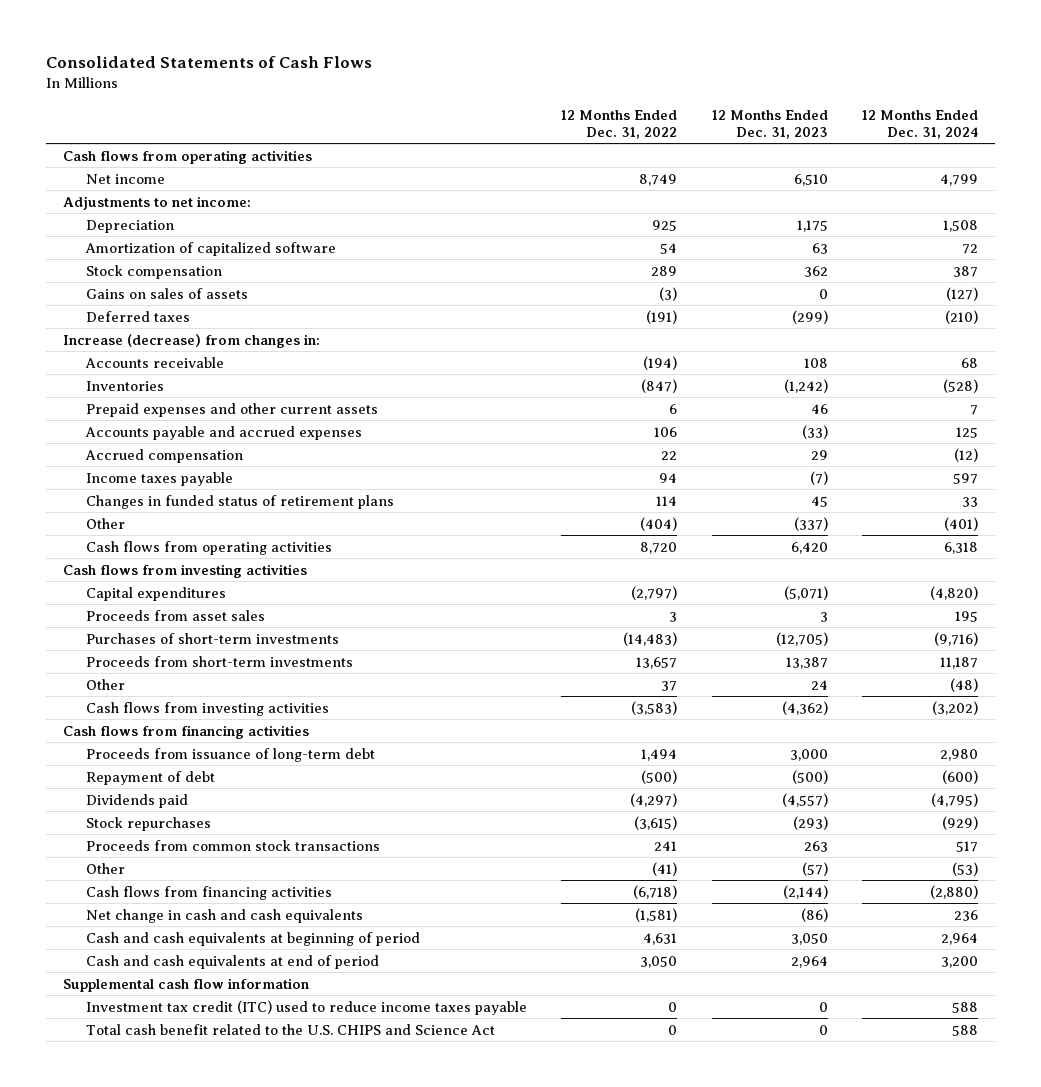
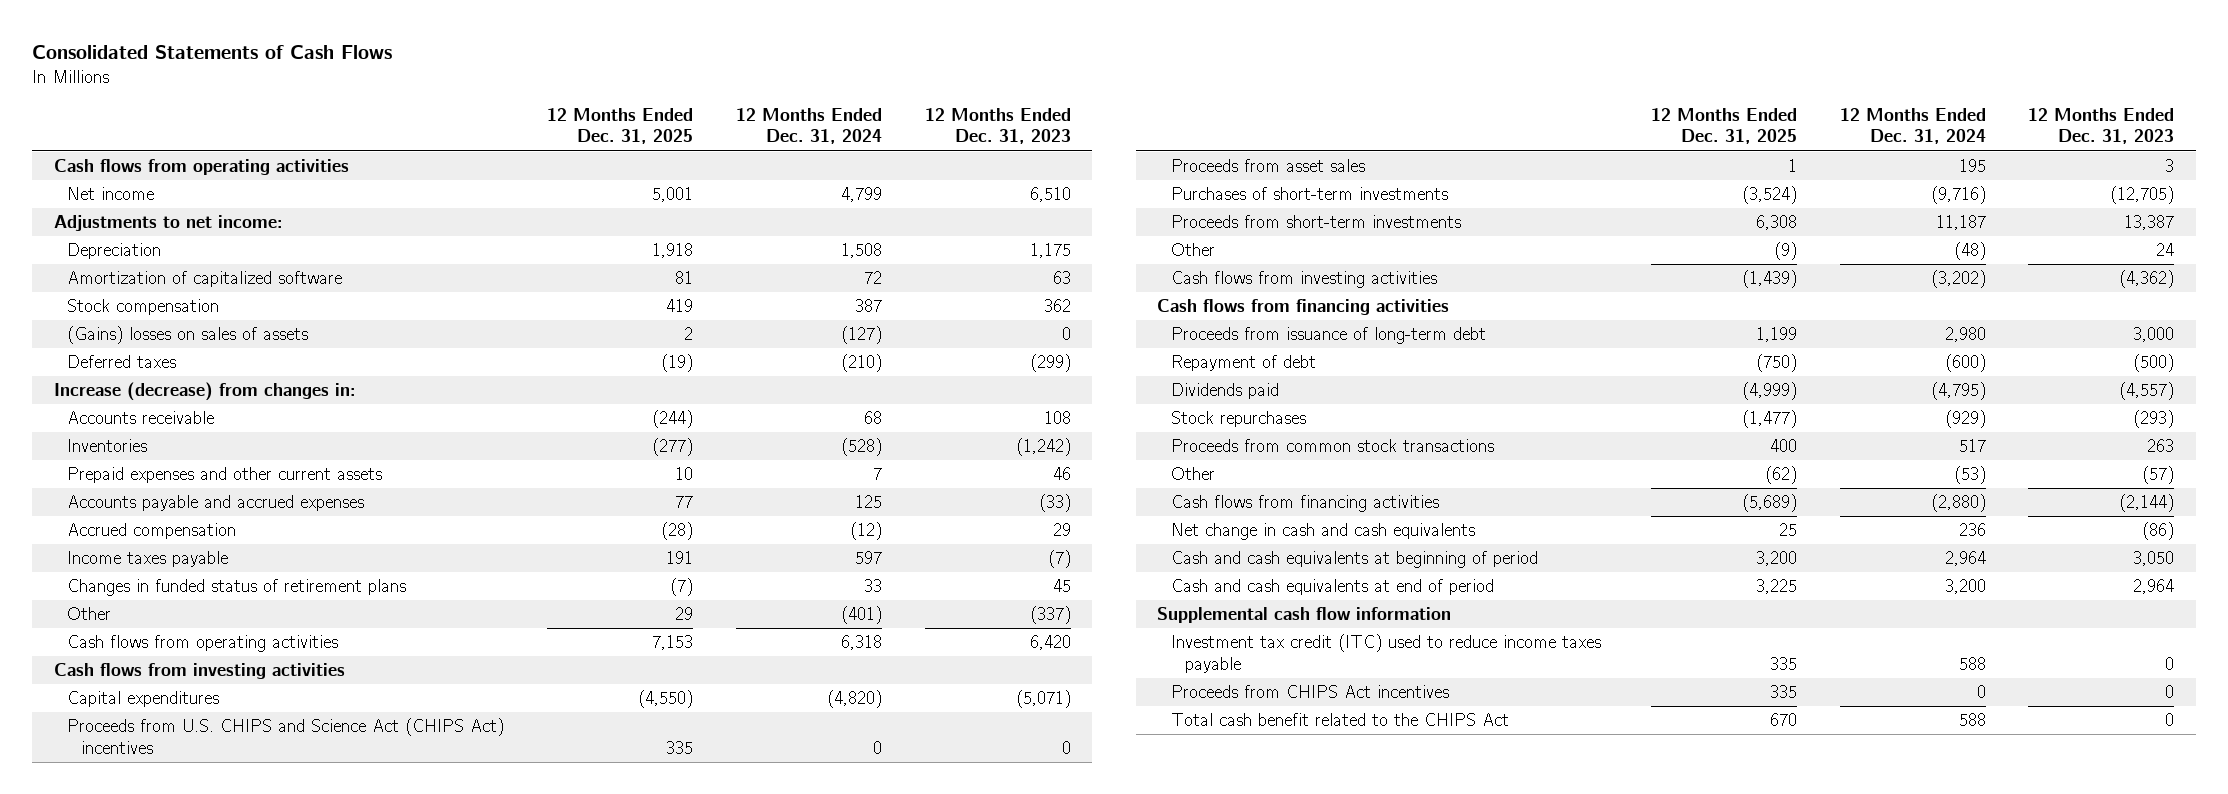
- | 12 Months Ended Dec. 31, 2022 | 12 Months Ended Dec. 31, 2023 | 12 Months Ended Dec. 31, 2024
+ | 12 Months Ended Dec. 31, 2025 | 12 Months Ended Dec. 31, 2024 | 12 Months Ended Dec. 31, 2023
- Gains on sales of assets | (3) | 0 | (127)
+ (Gains) losses on sales of assets | 2 | (127) | 0
+ Proceeds from U.S. CHIPS and Science Act (CHIPS Act) incentives | 335 | 0 | 0
- Total cash benefit related to the U.S. CHIPS and Science Act | 0 | 0 | 588
+ Proceeds from CHIPS Act incentives | 335 | 0 | 0
+ Total cash benefit related to the CHIPS Act | 670 | 588 | 0

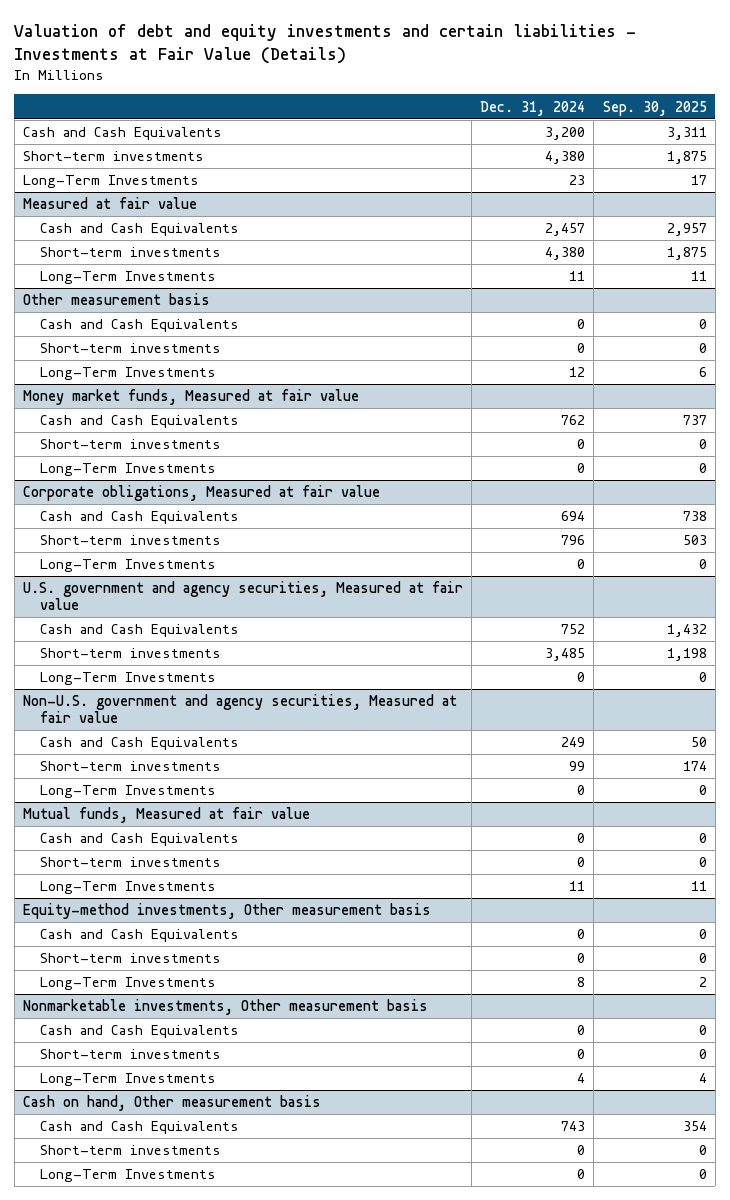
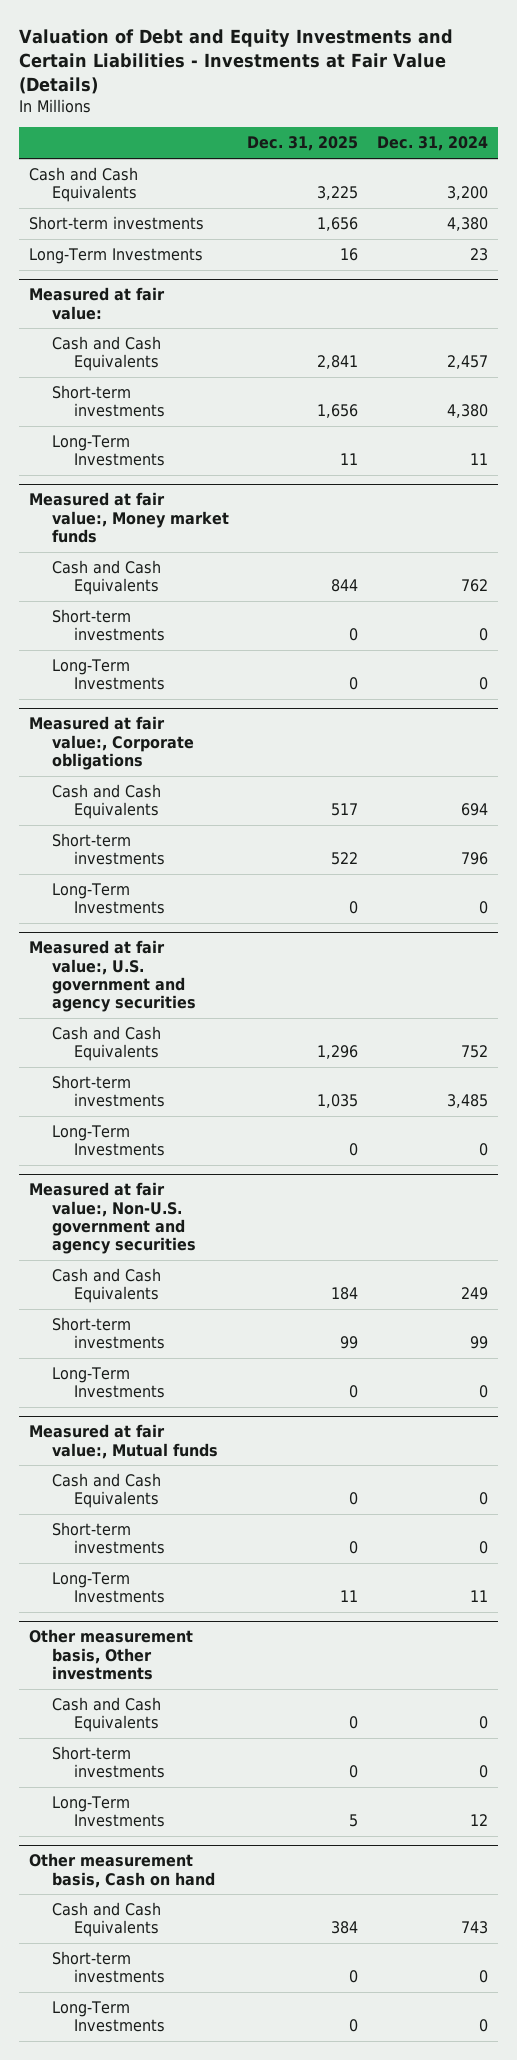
- Valuation of debt and equity investments and certain liabilities - Investments at Fair Value (Details)
+ Valuation of Debt and Equity Investments and Certain Liabilities - Investments at Fair Value (Details)
- | Dec. 31, 2024 | Sep. 30, 2025
+ | Dec. 31, 2025 | Dec. 31, 2024
- Measured at fair value
+ Measured at fair value:
- Other measurement basis
- Cash and Cash Equivalents | 0 | 0
- Short-term investments | 0 | 0
- Long-Term Investments | 12 | 6
- Money market funds, Measured at fair value
+ Measured at fair value:, Money market funds
- Corporate obligations, Measured at fair value
+ Measured at fair value:, Corporate obligations
- U.S. government and agency securities, Measured at fair value
+ Measured at fair value:, U.S. government and agency securities
- Non-U.S. government and agency securities, Measured at fair value
+ Measured at fair value:, Non-U.S. government and agency securities
- Mutual funds, Measured at fair value
+ Measured at fair value:, Mutual funds
- Equity-method investments, Other measurement basis
- Cash and Cash Equivalents | 0 | 0
- Short-term investments | 0 | 0
- Long-Term Investments | 8 | 2
- Nonmarketable investments, Other measurement basis
+ Other measurement basis, Other investments
- Long-Term Investments | 4 | 4
- Cash on hand, Other measurement basis
+ Long-Term Investments | 5 | 12
+ Other measurement basis, Cash on hand

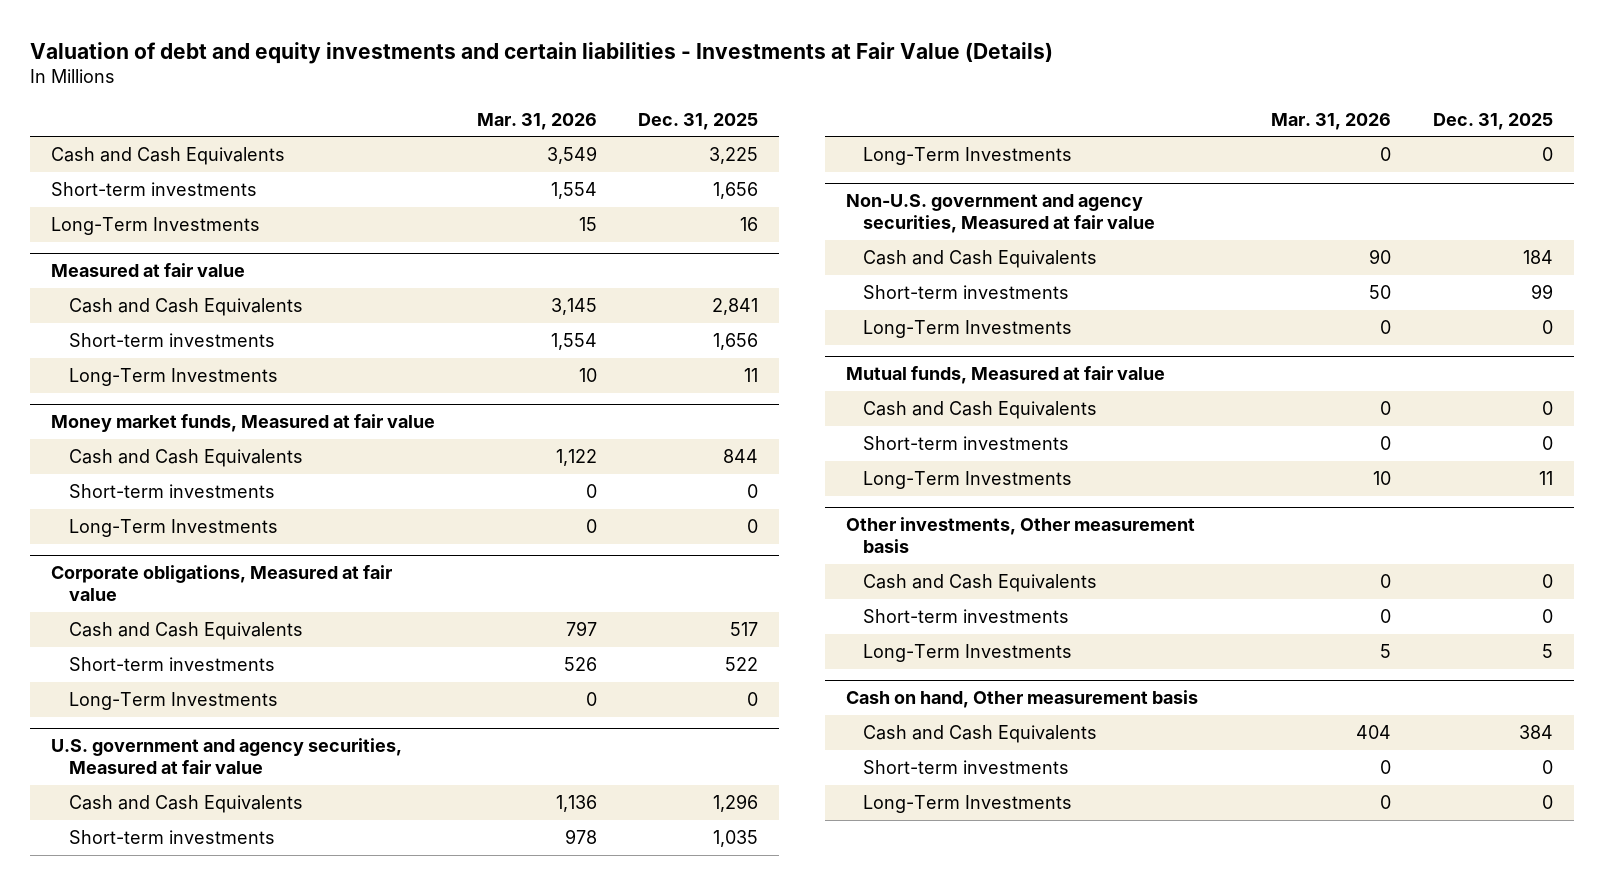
- Valuation of Debt and Equity Investments and Certain Liabilities - Investments at Fair Value (Details)
+ Valuation of debt and equity investments and certain liabilities - Investments at Fair Value (Details)
- | Dec. 31, 2025 | Dec. 31, 2024
+ | Mar. 31, 2026 | Dec. 31, 2025
- Measured at fair value:
+ Measured at fair value
- Measured at fair value:, Money market funds
+ Money market funds, Measured at fair value
- Measured at fair value:, Corporate obligations
+ Corporate obligations, Measured at fair value
- Measured at fair value:, U.S. government and agency securities
+ U.S. government and agency securities, Measured at fair value
- Measured at fair value:, Non-U.S. government and agency securities
+ Non-U.S. government and agency securities, Measured at fair value
- Measured at fair value:, Mutual funds
+ Mutual funds, Measured at fair value
- Other measurement basis, Other investments
+ Other investments, Other measurement basis
- Other measurement basis, Cash on hand
+ Cash on hand, Other measurement basis

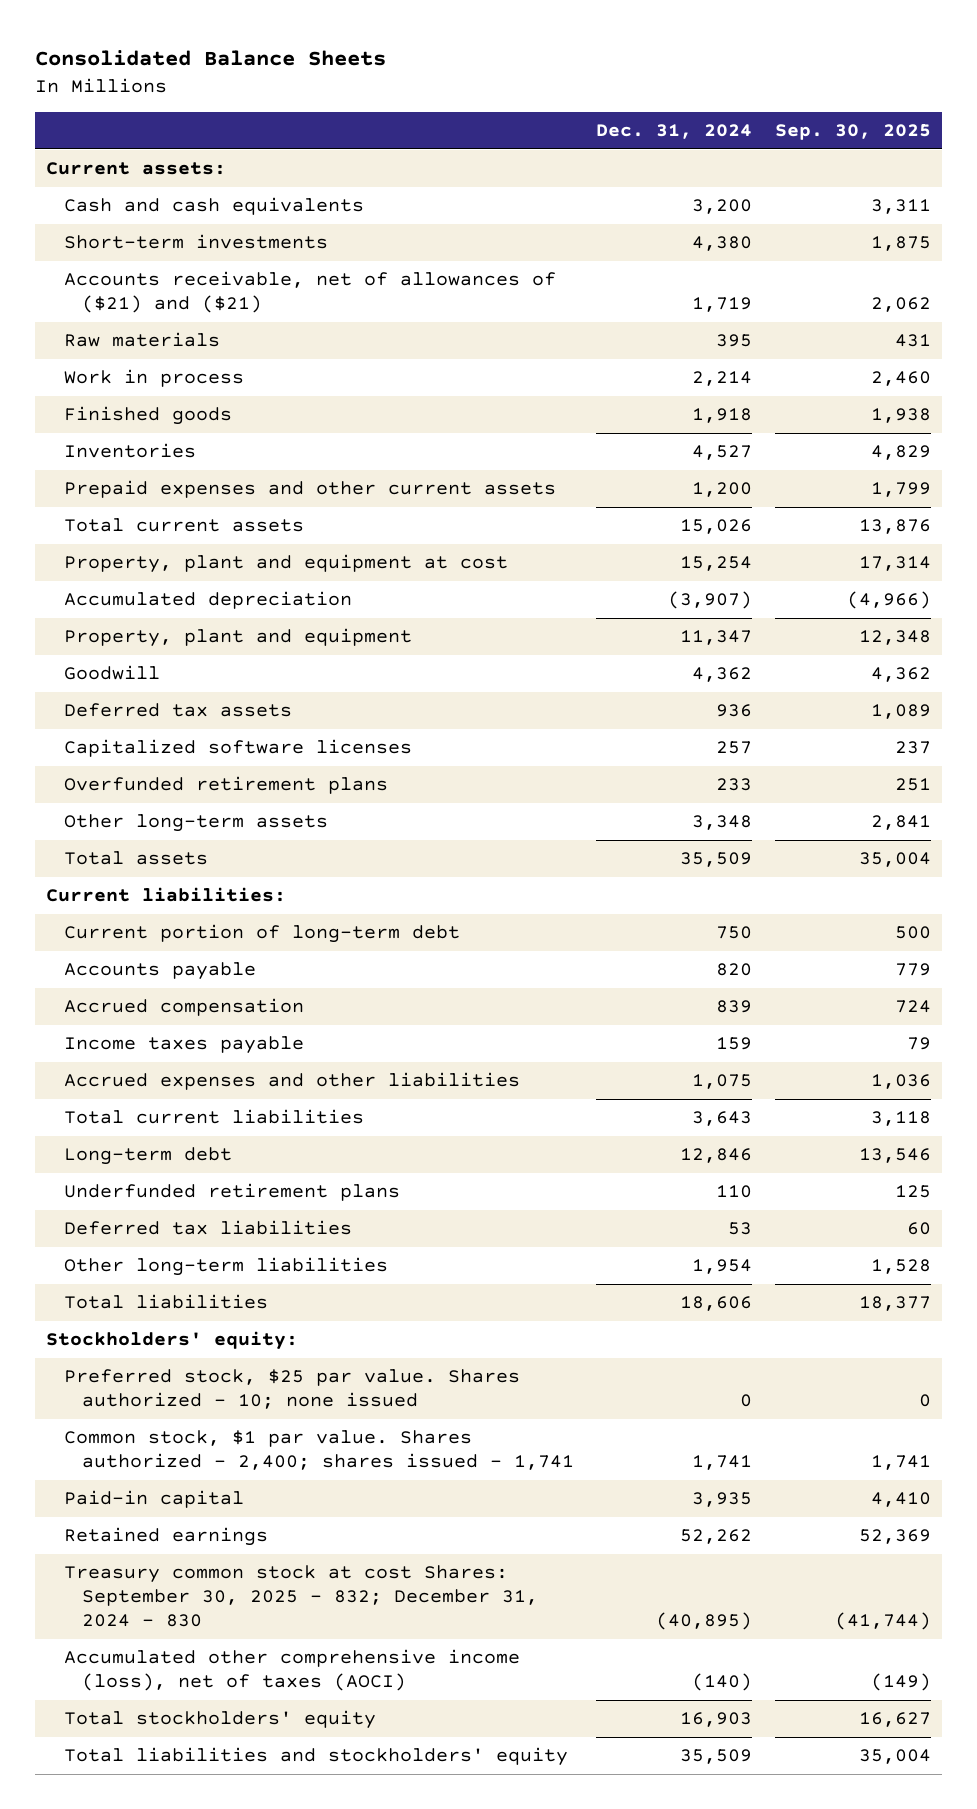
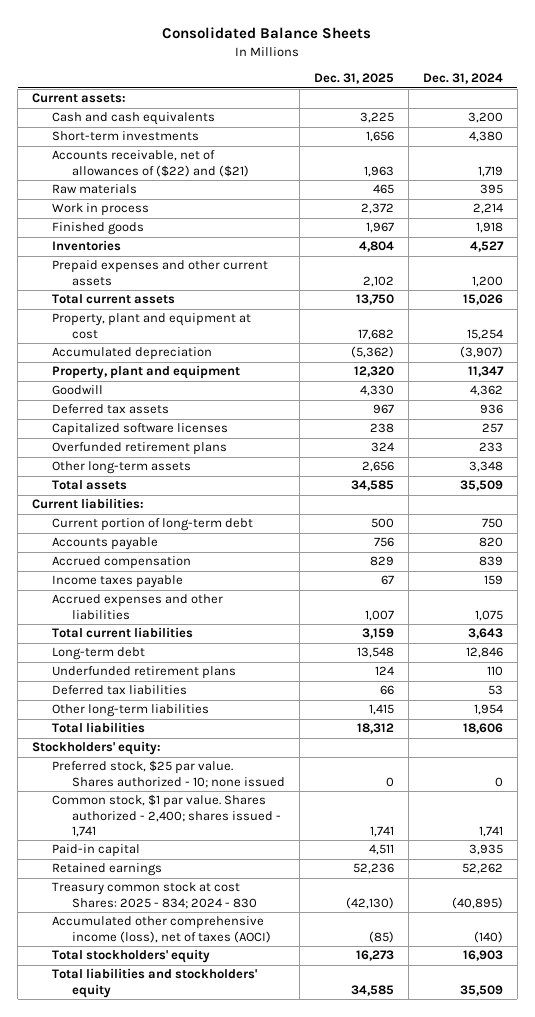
- | Dec. 31, 2024 | Sep. 30, 2025
+ | Dec. 31, 2025 | Dec. 31, 2024
- Accounts receivable, net of allowances of ($21) and ($21) | 1,719 | 2,062
+ Accounts receivable, net of allowances of ($22) and ($21) | 1,963 | 1,719
- Treasury common stock at cost Shares: September 30, 2025 - 832; December 31, 2024 - 830 | (40,895) | (41,744)
+ Treasury common stock at cost Shares: 2025 - 834; 2024 - 830 | (42,130) | (40,895)

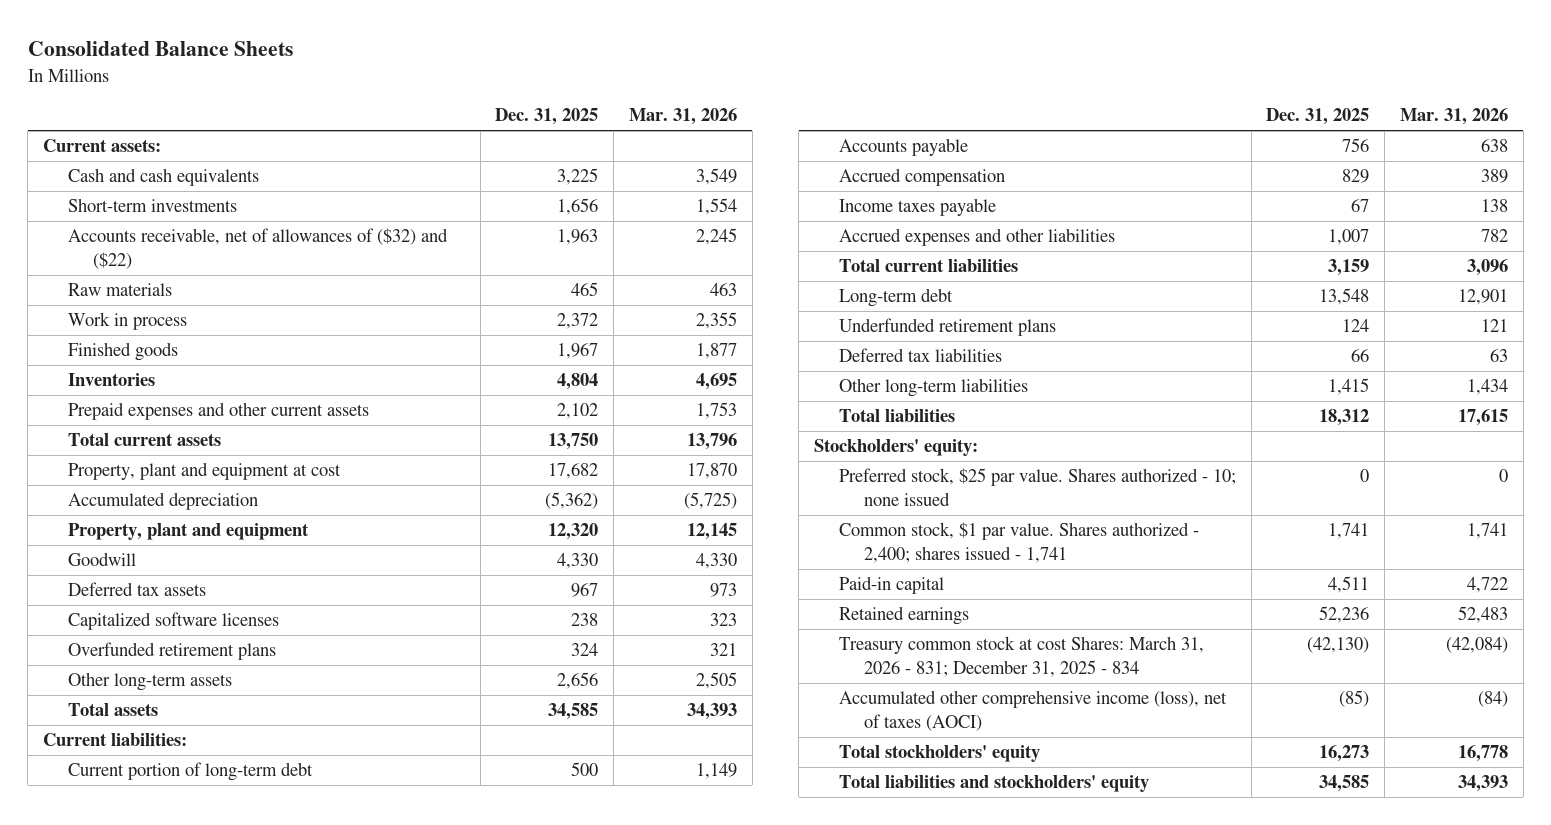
- | Dec. 31, 2025 | Dec. 31, 2024
+ | Dec. 31, 2025 | Mar. 31, 2026
- Accounts receivable, net of allowances of ($22) and ($21) | 1,963 | 1,719
+ Accounts receivable, net of allowances of ($32) and ($22) | 1,963 | 2,245
- Treasury common stock at cost Shares: 2025 - 834; 2024 - 830 | (42,130) | (40,895)
+ Treasury common stock at cost Shares: March 31, 2026 - 831; December 31, 2025 - 834 | (42,130) | (42,084)

